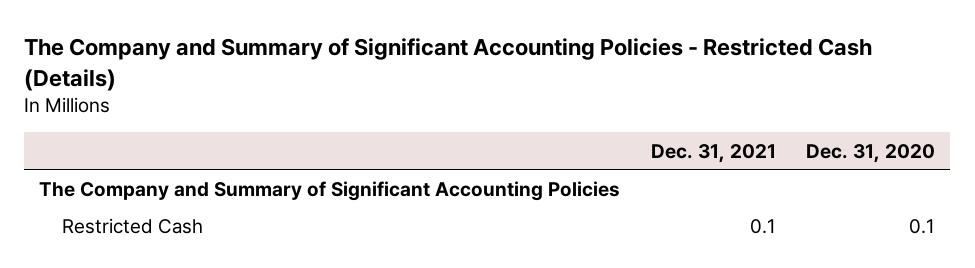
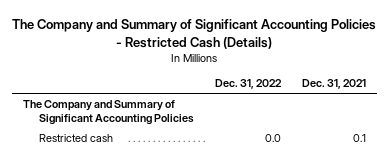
- | Dec. 31, 2021 | Dec. 31, 2020
+ | Dec. 31, 2022 | Dec. 31, 2021
- Restricted Cash | 0.1 | 0.1
+ Restricted cash | 0.0 | 0.1

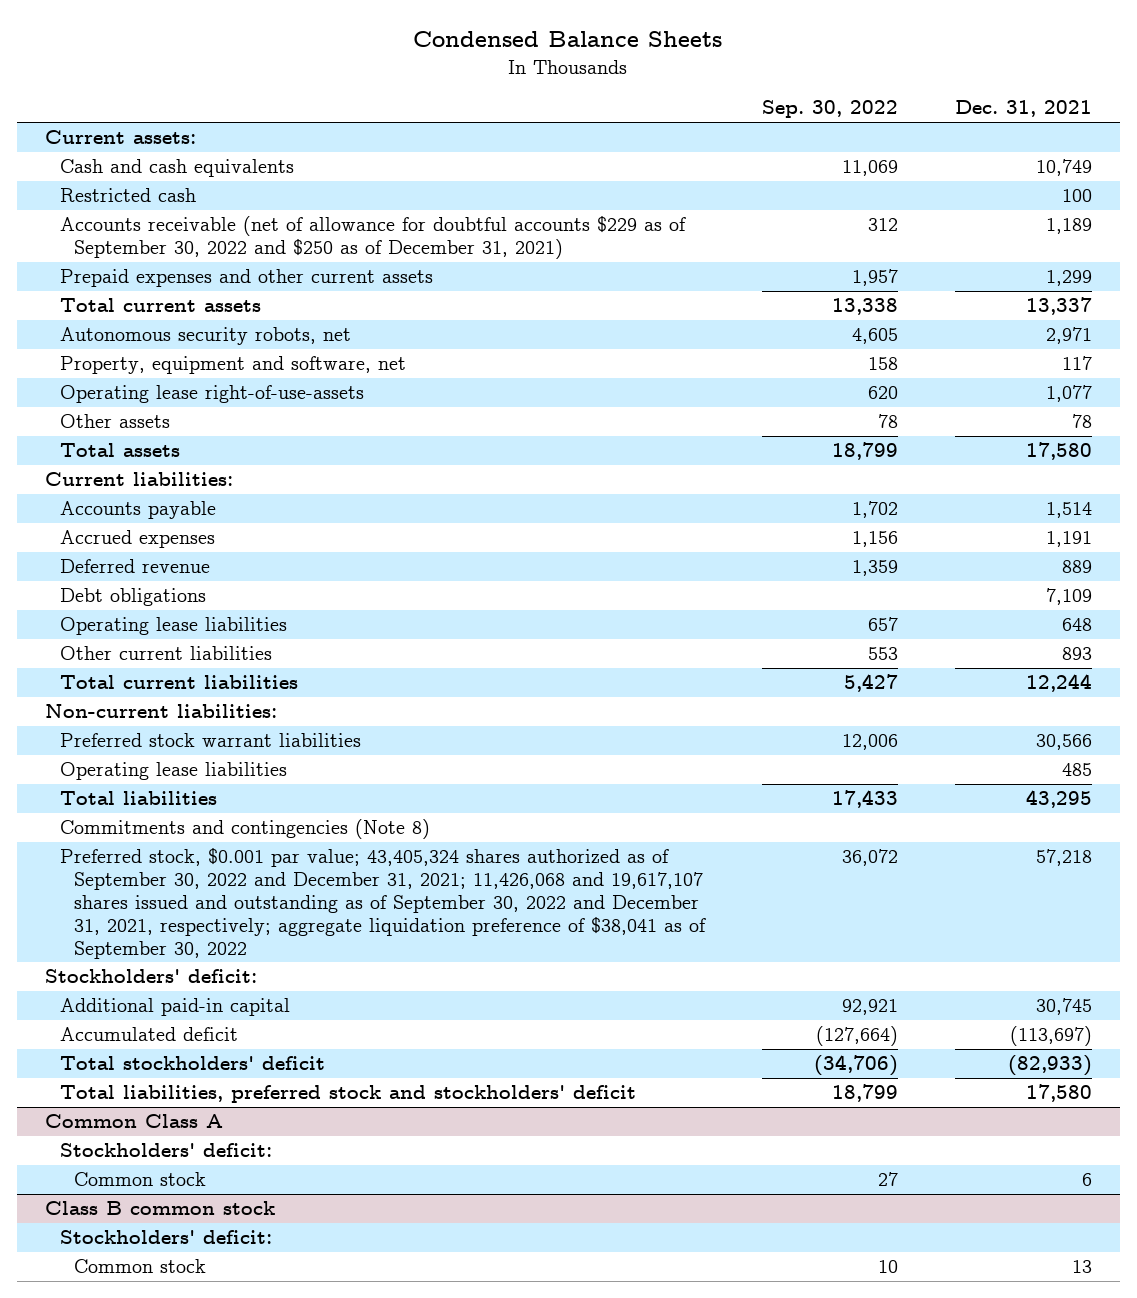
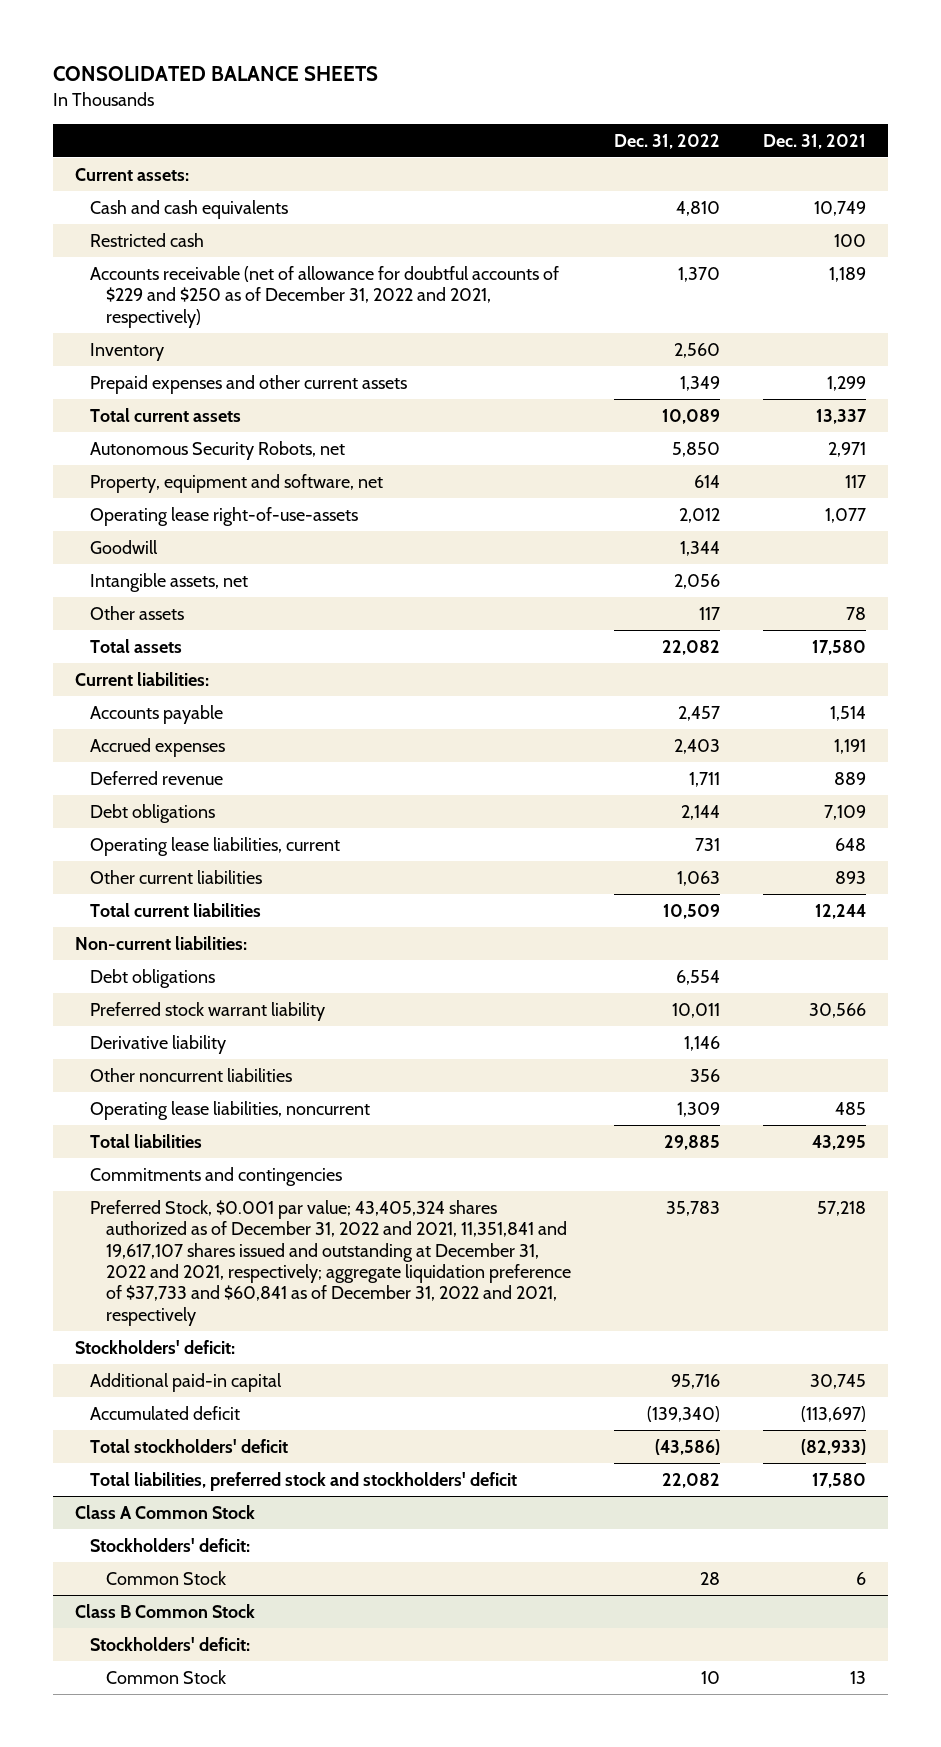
- Condensed Balance Sheets
+ CONSOLIDATED BALANCE SHEETS
- | Sep. 30, 2022 | Dec. 31, 2021
+ | Dec. 31, 2022 | Dec. 31, 2021
- Accounts receivable (net of allowance for doubtful accounts $229 as of September 30, 2022 and $250 as of December 31, 2021) | 312 | 1,189
+ Accounts receivable (net of allowance for doubtful accounts of $229 and $250 as of December 31, 2022 and 2021, respectively) | 1,370 | 1,189
+ Inventory | 2,560 |
- Autonomous security robots, net | 4,605 | 2,971
+ Autonomous Security Robots, net | 5,850 | 2,971
+ Goodwill | 1,344 |
+ Intangible assets, net | 2,056 |
- Operating lease liabilities | 657 | 648
+ Operating lease liabilities, current | 731 | 648
- Preferred stock warrant liabilities | 12,006 | 30,566
- Operating lease liabilities | | 485
+ Debt obligations | 6,554 |
+ Preferred stock warrant liability | 10,011 | 30,566
+ Derivative liability | 1,146 |
+ Other noncurrent liabilities | 356 |
+ Operating lease liabilities, noncurrent | 1,309 | 485
- Commitments and contingencies (Note 8)
- Preferred stock, $0.001 par value; 43,405,324 shares authorized as of September 30, 2022 and December 31, 2021; 11,426,068 and 19,617,107 shares issued and outstanding as of September 30, 2022 and December 31, 2021, respectively; aggregate liquidation preference of $38,041 as of September 30, 2022 | 36,072 | 57,218
+ Commitments and contingencies
+ Preferred Stock, $0.001 par value; 43,405,324 shares authorized as of December 31, 2022 and 2021, 11,351,841 and 19,617,107 shares issued and outstanding at December 31, 2022 and 2021, respectively; aggregate liquidation preference of $37,733 and $60,841 as of December 31, 2022 and 2021, respectively | 35,783 | 57,218
- Common Class A
+ Class A Common Stock
- Common stock | 27 | 6
- Class B common stock
+ Common Stock | 28 | 6
+ Class B Common Stock
- Common stock | 10 | 13
+ Common Stock | 10 | 13

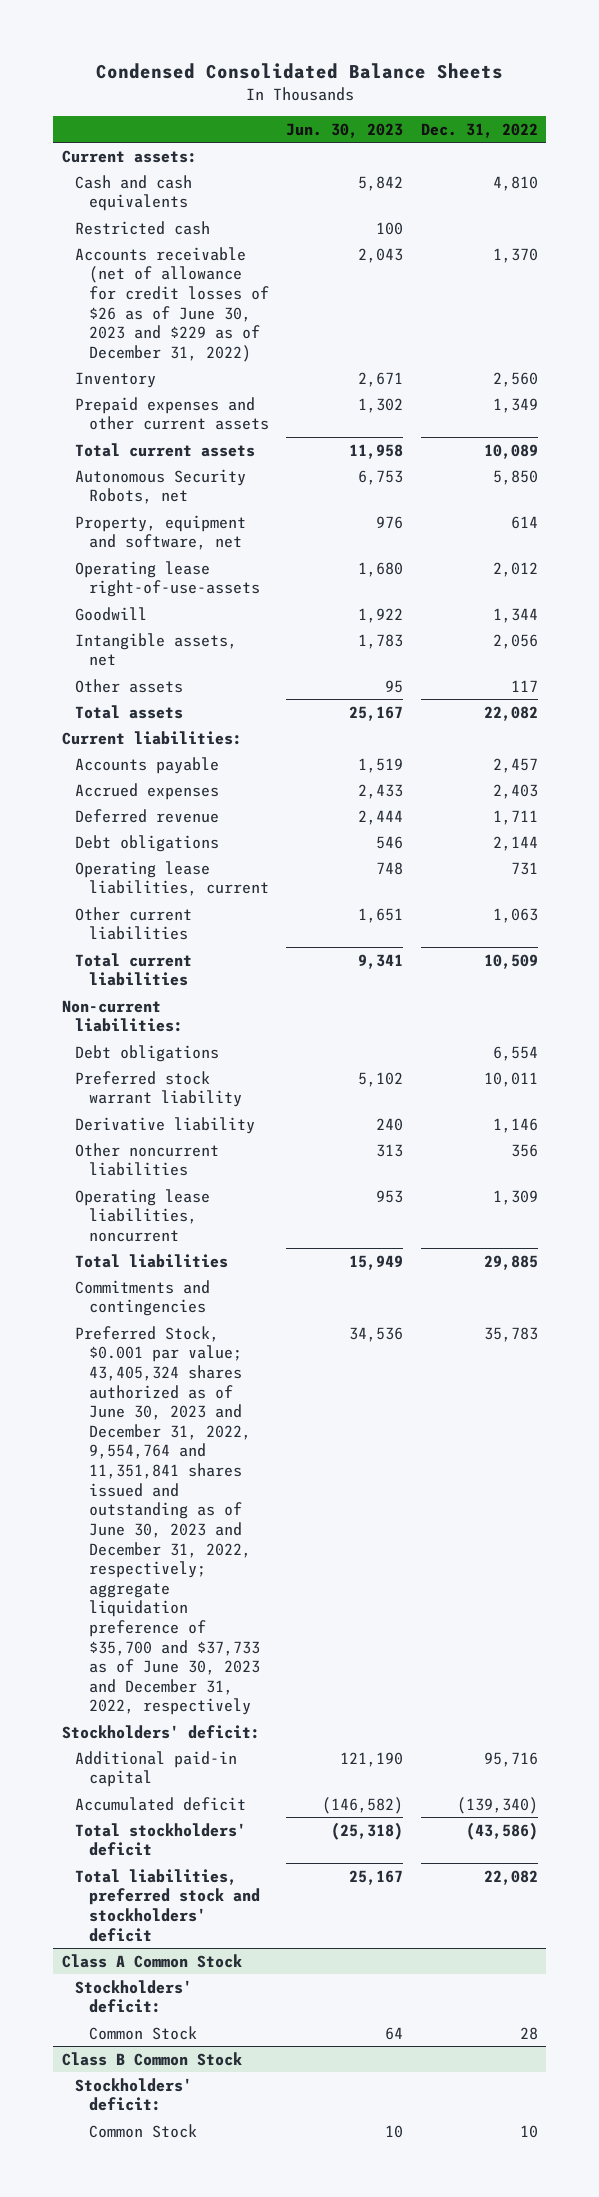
- CONSOLIDATED BALANCE SHEETS
+ Condensed Consolidated Balance Sheets
- | Dec. 31, 2022 | Dec. 31, 2021
+ | Jun. 30, 2023 | Dec. 31, 2022
- Accounts receivable (net of allowance for doubtful accounts of $229 and $250 as of December 31, 2022 and 2021, respectively) | 1,370 | 1,189
+ Accounts receivable (net of allowance for credit losses of $26 as of June 30, 2023 and $229 as of December 31, 2022) | 2,043 | 1,370
- Preferred Stock, $0.001 par value; 43,405,324 shares authorized as of December 31, 2022 and 2021, 11,351,841 and 19,617,107 shares issued and outstanding at December 31, 2022 and 2021, respectively; aggregate liquidation preference of $37,733 and $60,841 as of December 31, 2022 and 2021, respectively | 35,783 | 57,218
+ Preferred Stock, $0.001 par value; 43,405,324 shares authorized as of June 30, 2023 and December 31, 2022, 9,554,764 and 11,351,841 shares issued and outstanding as of June 30, 2023 and December 31, 2022, respectively; aggregate liquidation preference of $35,700 and $37,733 as of June 30, 2023 and December 31, 2022, respectively | 34,536 | 35,783

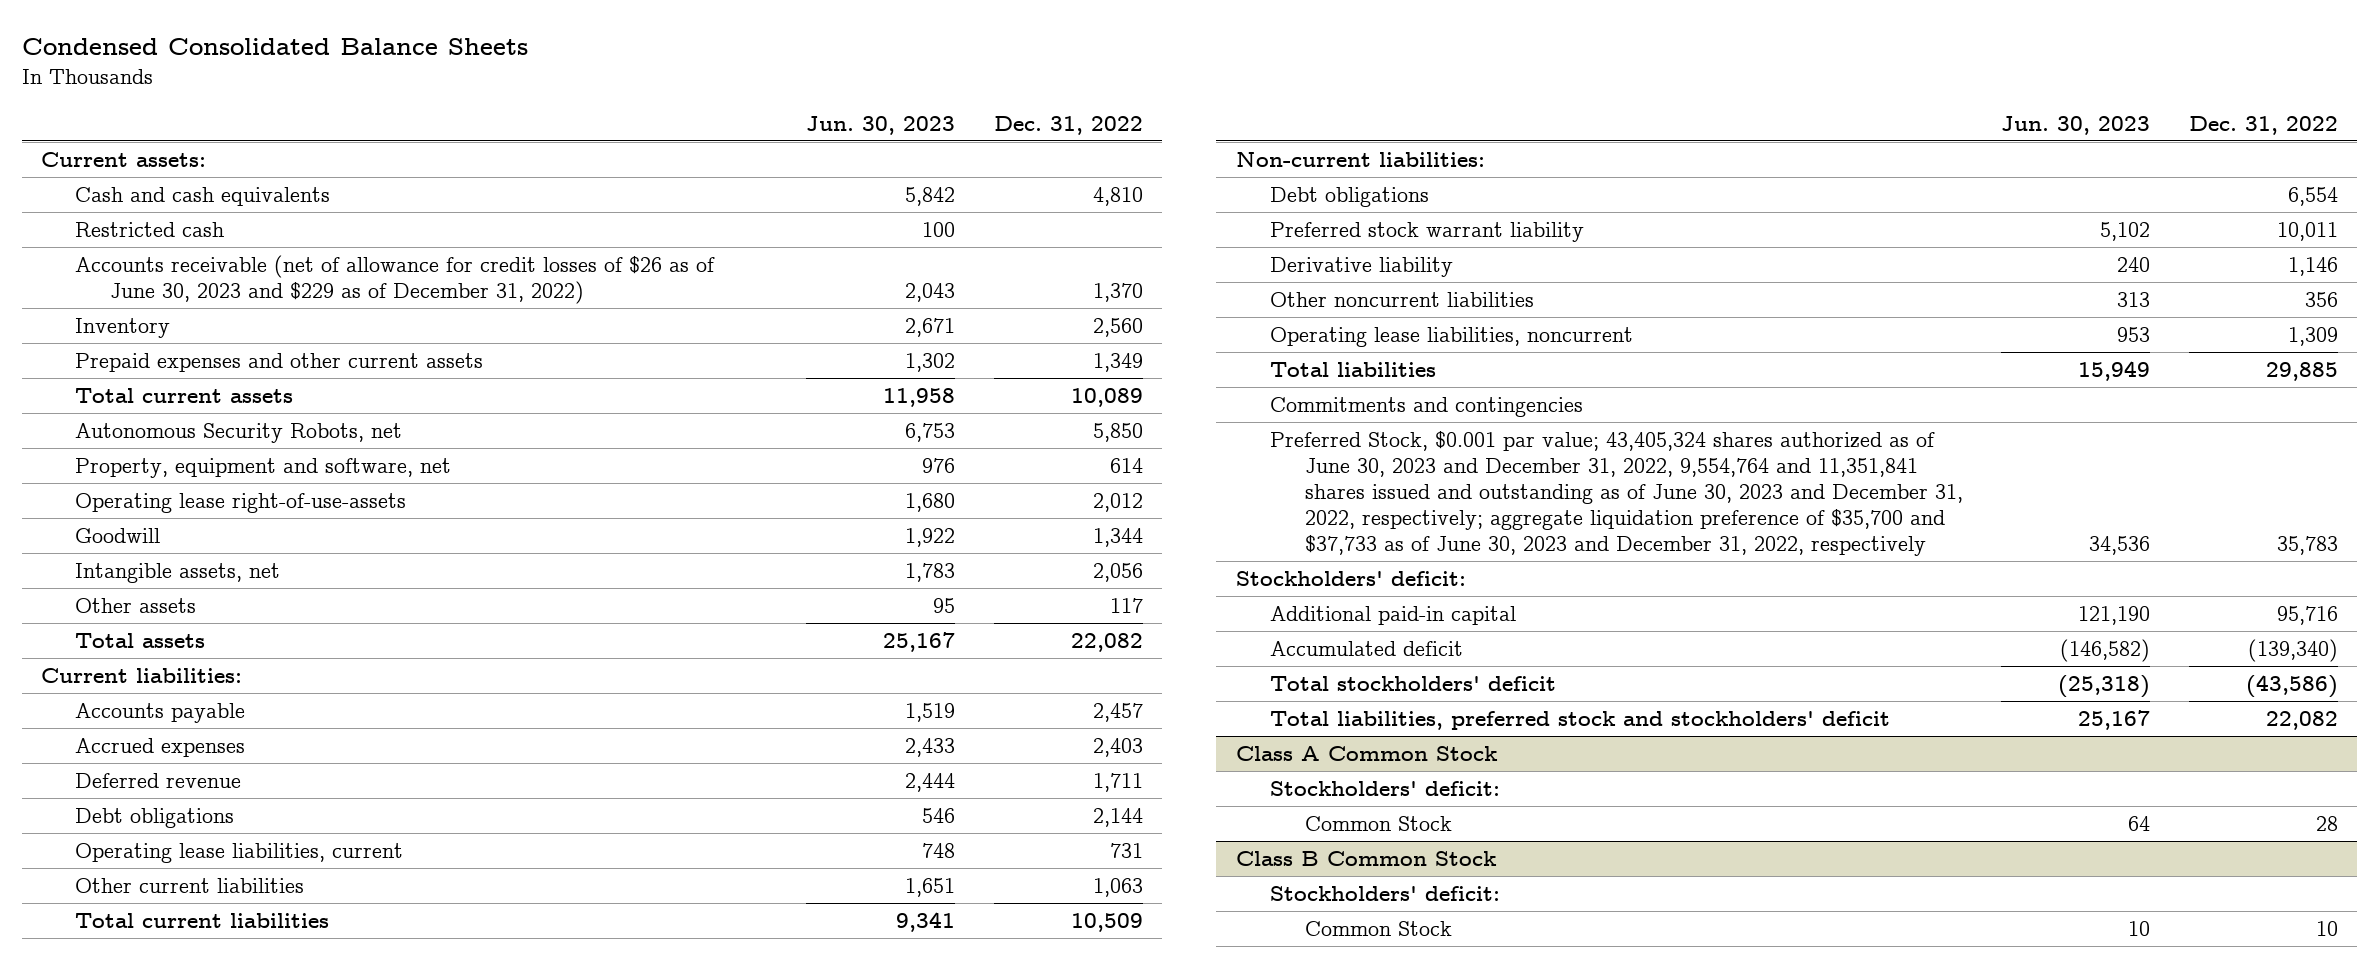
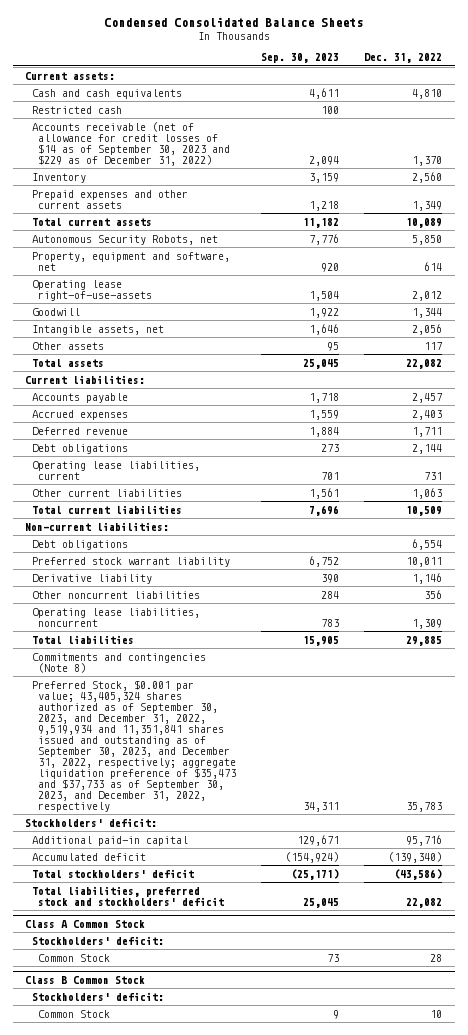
- | Jun. 30, 2023 | Dec. 31, 2022
+ | Sep. 30, 2023 | Dec. 31, 2022
- Accounts receivable (net of allowance for credit losses of $26 as of June 30, 2023 and $229 as of December 31, 2022) | 2,043 | 1,370
+ Accounts receivable (net of allowance for credit losses of $14 as of September 30, 2023 and $229 as of December 31, 2022) | 2,094 | 1,370
- Commitments and contingencies
- Preferred Stock, $0.001 par value; 43,405,324 shares authorized as of June 30, 2023 and December 31, 2022, 9,554,764 and 11,351,841 shares issued and outstanding as of June 30, 2023 and December 31, 2022, respectively; aggregate liquidation preference of $35,700 and $37,733 as of June 30, 2023 and December 31, 2022, respectively | 34,536 | 35,783
+ Commitments and contingencies (Note 8)
+ Preferred Stock, $0.001 par value; 43,405,324 shares authorized as of September 30, 2023, and December 31, 2022, 9,519,934 and 11,351,841 shares issued and outstanding as of September 30, 2023, and December 31, 2022, respectively; aggregate liquidation preference of $35,473 and $37,733 as of September 30, 2023, and December 31, 2022, respectively | 34,311 | 35,783

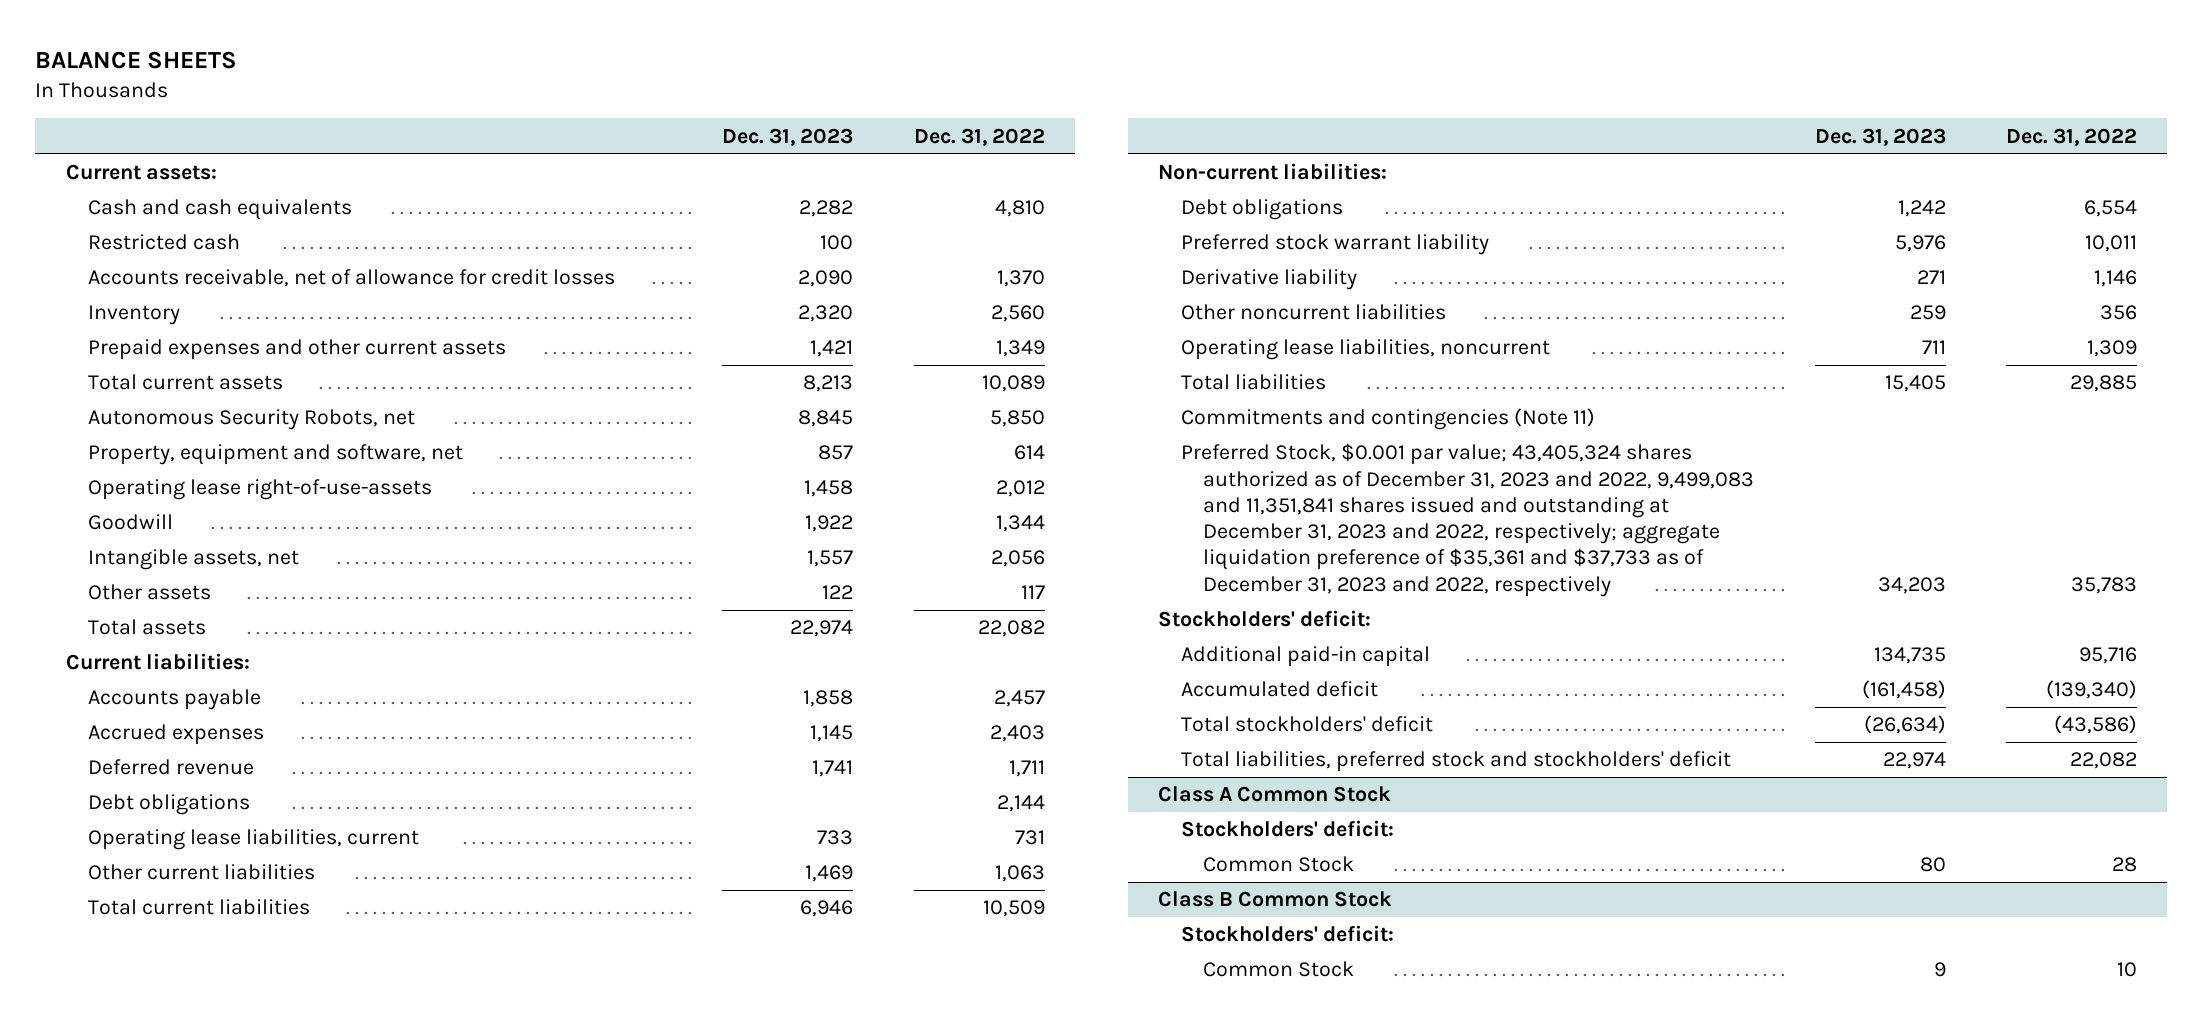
- Condensed Consolidated Balance Sheets
+ BALANCE SHEETS
- | Sep. 30, 2023 | Dec. 31, 2022
+ | Dec. 31, 2023 | Dec. 31, 2022
- Accounts receivable (net of allowance for credit losses of $14 as of September 30, 2023 and $229 as of December 31, 2022) | 2,094 | 1,370
+ Accounts receivable, net of allowance for credit losses | 2,090 | 1,370
- Commitments and contingencies (Note 8)
- Preferred Stock, $0.001 par value; 43,405,324 shares authorized as of September 30, 2023, and December 31, 2022, 9,519,934 and 11,351,841 shares issued and outstanding as of September 30, 2023, and December 31, 2022, respectively; aggregate liquidation preference of $35,473 and $37,733 as of September 30, 2023, and December 31, 2022, respectively | 34,311 | 35,783
+ Commitments and contingencies (Note 11)
+ Preferred Stock, $0.001 par value; 43,405,324 shares authorized as of December 31, 2023 and 2022, 9,499,083 and 11,351,841 shares issued and outstanding at December 31, 2023 and 2022, respectively; aggregate liquidation preference of $35,361 and $37,733 as of December 31, 2023 and 2022, respectively | 34,203 | 35,783

